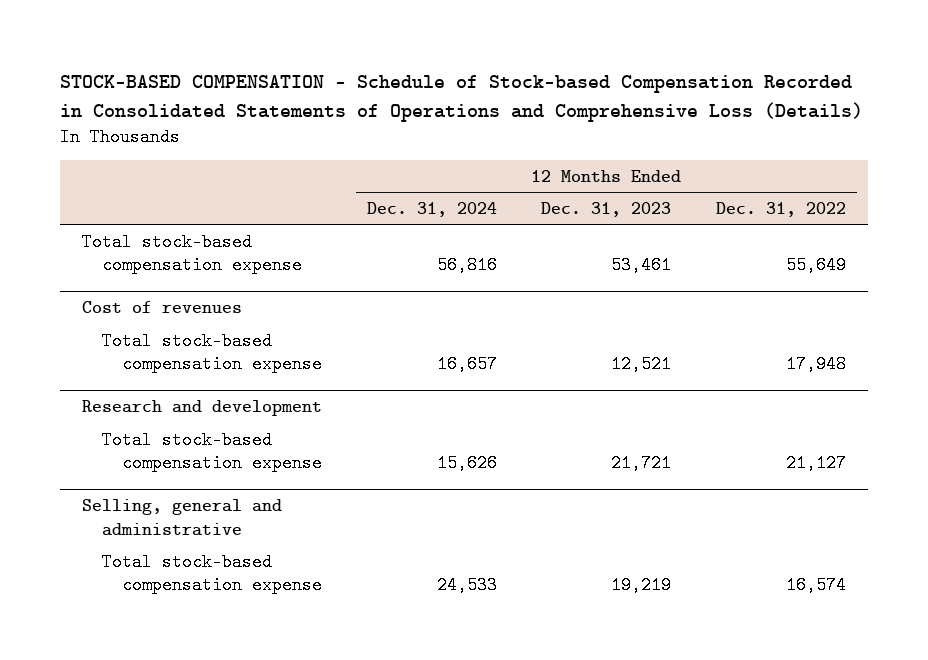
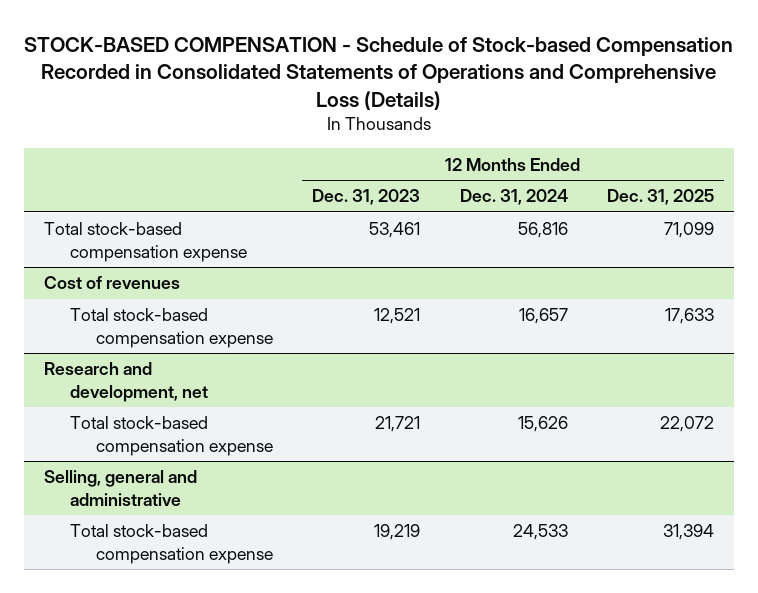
- | 12 Months Ended Dec. 31, 2024 | 12 Months Ended Dec. 31, 2023 | 12 Months Ended Dec. 31, 2022
+ | 12 Months Ended Dec. 31, 2023 | 12 Months Ended Dec. 31, 2024 | 12 Months Ended Dec. 31, 2025
- Research and development
+ Research and development, net

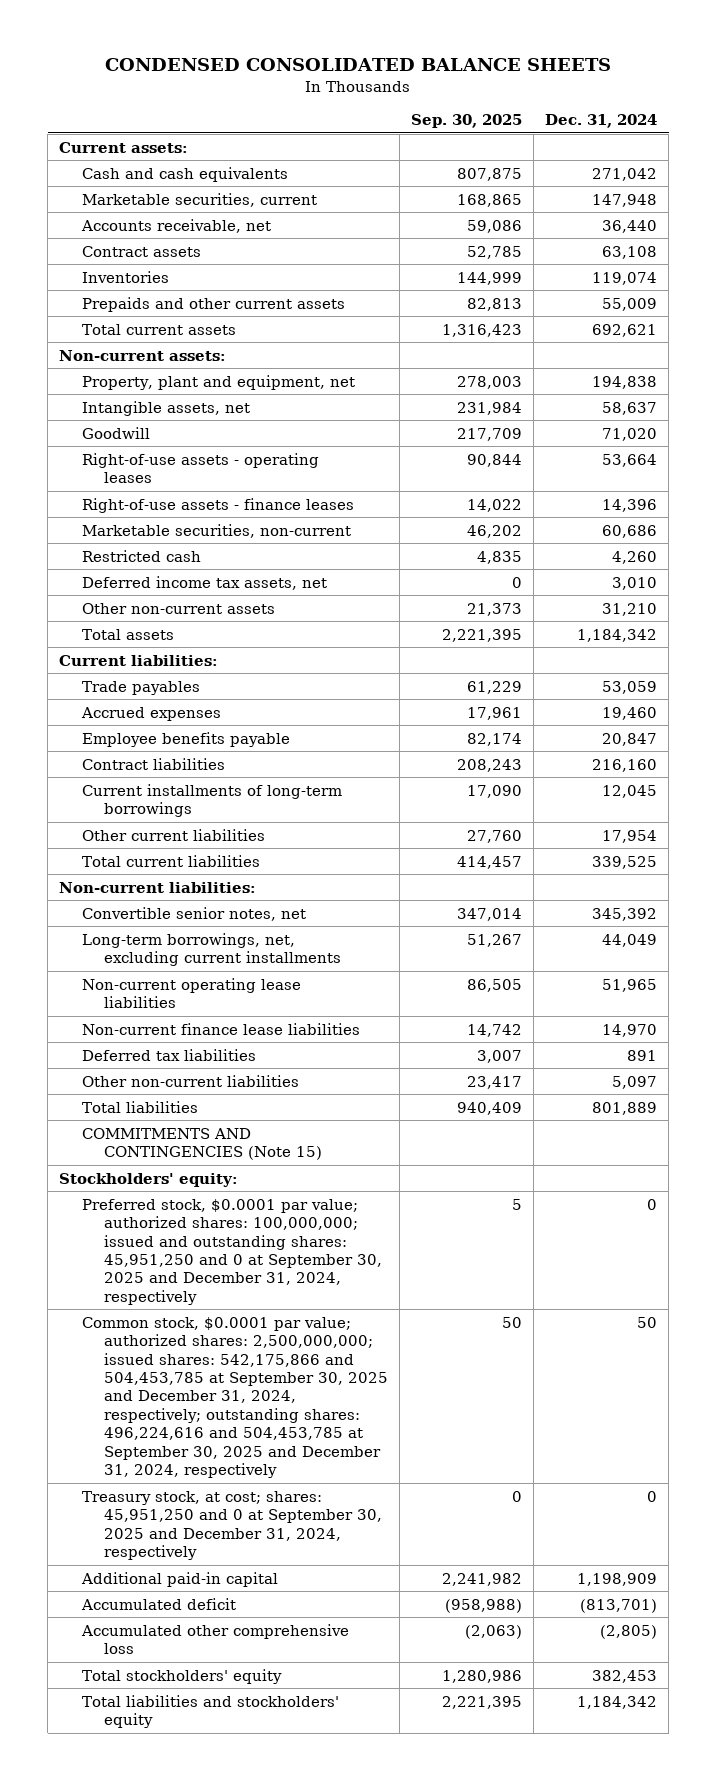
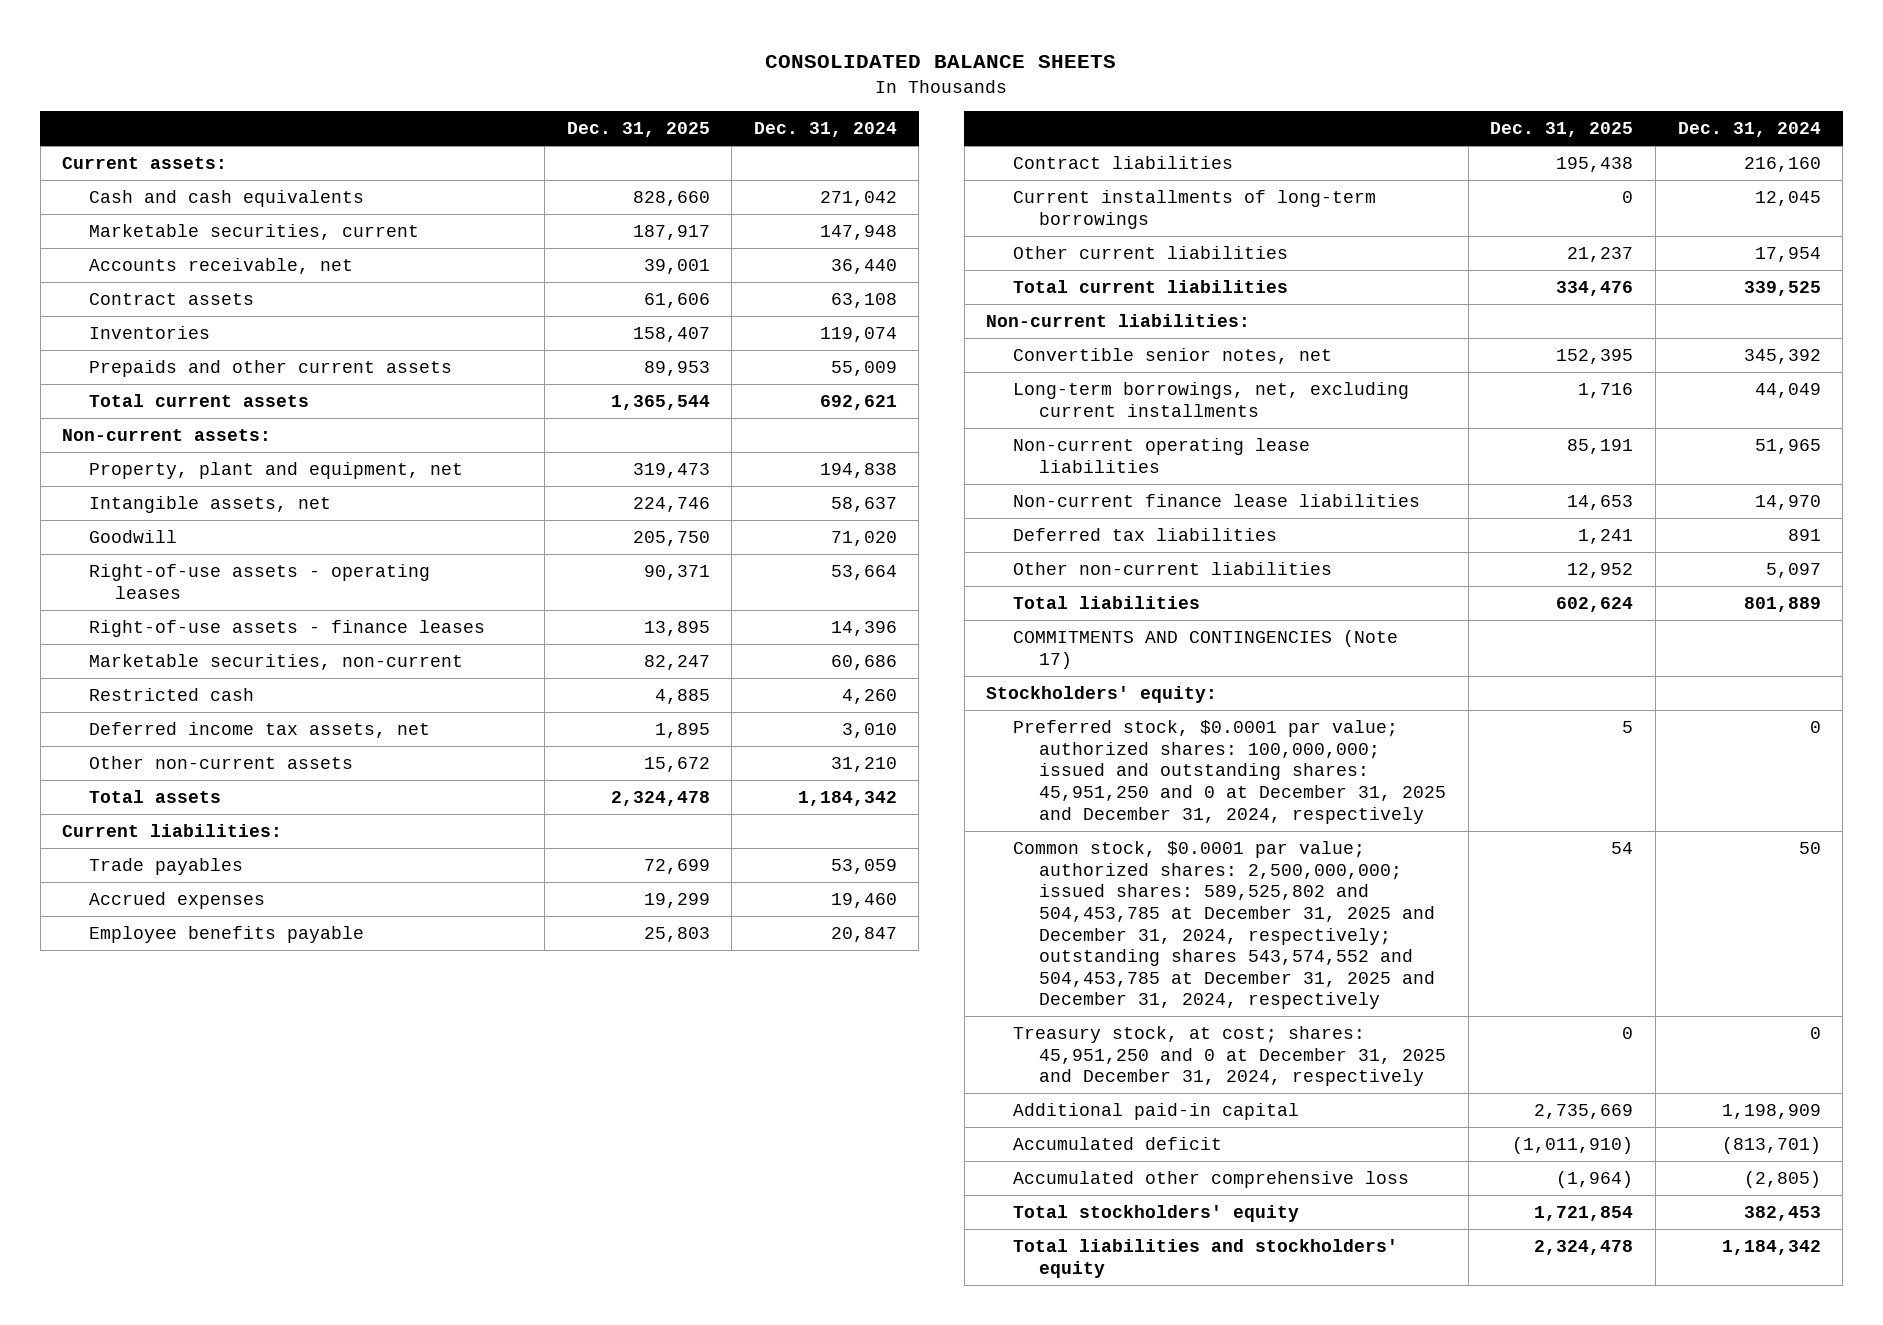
- CONDENSED CONSOLIDATED BALANCE SHEETS
+ CONSOLIDATED BALANCE SHEETS
- | Sep. 30, 2025 | Dec. 31, 2024
+ | Dec. 31, 2025 | Dec. 31, 2024
- COMMITMENTS AND CONTINGENCIES (Note 15)
+ COMMITMENTS AND CONTINGENCIES (Note 17)
- Preferred stock, $0.0001 par value; authorized shares: 100,000,000; issued and outstanding shares: 45,951,250 and 0 at September 30, 2025 and December 31, 2024, respectively | 5 | 0
- Common stock, $0.0001 par value; authorized shares: 2,500,000,000; issued shares: 542,175,866 and 504,453,785 at September 30, 2025 and December 31, 2024, respectively; outstanding shares: 496,224,616 and 504,453,785 at September 30, 2025 and December 31, 2024, respectively | 50 | 50
- Treasury stock, at cost; shares: 45,951,250 and 0 at September 30, 2025 and December 31, 2024, respectively | 0 | 0
+ Preferred stock, $0.0001 par value; authorized shares: 100,000,000; issued and outstanding shares: 45,951,250 and 0 at December 31, 2025 and December 31, 2024, respectively | 5 | 0
+ Common stock, $0.0001 par value; authorized shares: 2,500,000,000; issued shares: 589,525,802 and 504,453,785 at December 31, 2025 and December 31, 2024, respectively; outstanding shares 543,574,552 and 504,453,785 at December 31, 2025 and December 31, 2024, respectively | 54 | 50
+ Treasury stock, at cost; shares: 45,951,250 and 0 at December 31, 2025 and December 31, 2024, respectively | 0 | 0

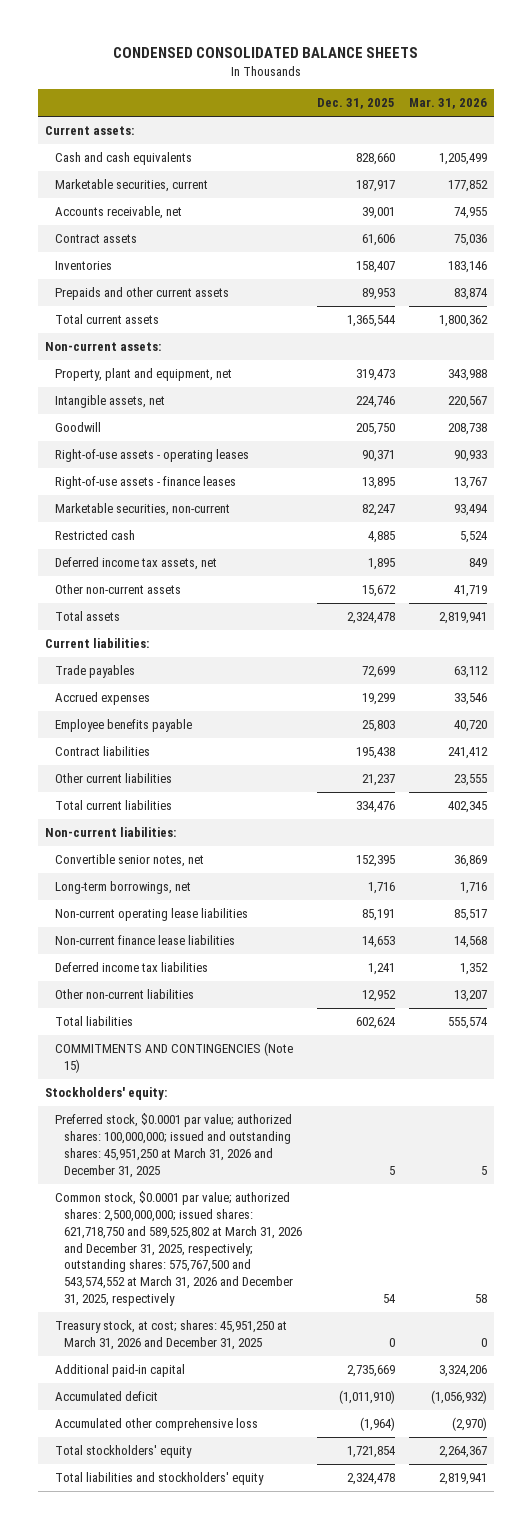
- CONSOLIDATED BALANCE SHEETS
+ CONDENSED CONSOLIDATED BALANCE SHEETS
- | Dec. 31, 2025 | Dec. 31, 2024
+ | Dec. 31, 2025 | Mar. 31, 2026
- Current installments of long-term borrowings | 0 | 12,045
- Long-term borrowings, net, excluding current installments | 1,716 | 44,049
+ Long-term borrowings, net | 1,716 | 1,716
- Deferred tax liabilities | 1,241 | 891
+ Deferred income tax liabilities | 1,241 | 1,352
- COMMITMENTS AND CONTINGENCIES (Note 17)
+ COMMITMENTS AND CONTINGENCIES (Note 15)
- Preferred stock, $0.0001 par value; authorized shares: 100,000,000; issued and outstanding shares: 45,951,250 and 0 at December 31, 2025 and December 31, 2024, respectively | 5 | 0
- Common stock, $0.0001 par value; authorized shares: 2,500,000,000; issued shares: 589,525,802 and 504,453,785 at December 31, 2025 and December 31, 2024, respectively; outstanding shares 543,574,552 and 504,453,785 at December 31, 2025 and December 31, 2024, respectively | 54 | 50
- Treasury stock, at cost; shares: 45,951,250 and 0 at December 31, 2025 and December 31, 2024, respectively | 0 | 0
+ Preferred stock, $0.0001 par value; authorized shares: 100,000,000; issued and outstanding shares: 45,951,250 at March 31, 2026 and December 31, 2025 | 5 | 5
+ Common stock, $0.0001 par value; authorized shares: 2,500,000,000; issued shares: 621,718,750 and 589,525,802 at March 31, 2026 and December 31, 2025, respectively; outstanding shares: 575,767,500 and 543,574,552 at March 31, 2026 and December 31, 2025, respectively | 54 | 58
+ Treasury stock, at cost; shares: 45,951,250 at March 31, 2026 and December 31, 2025 | 0 | 0

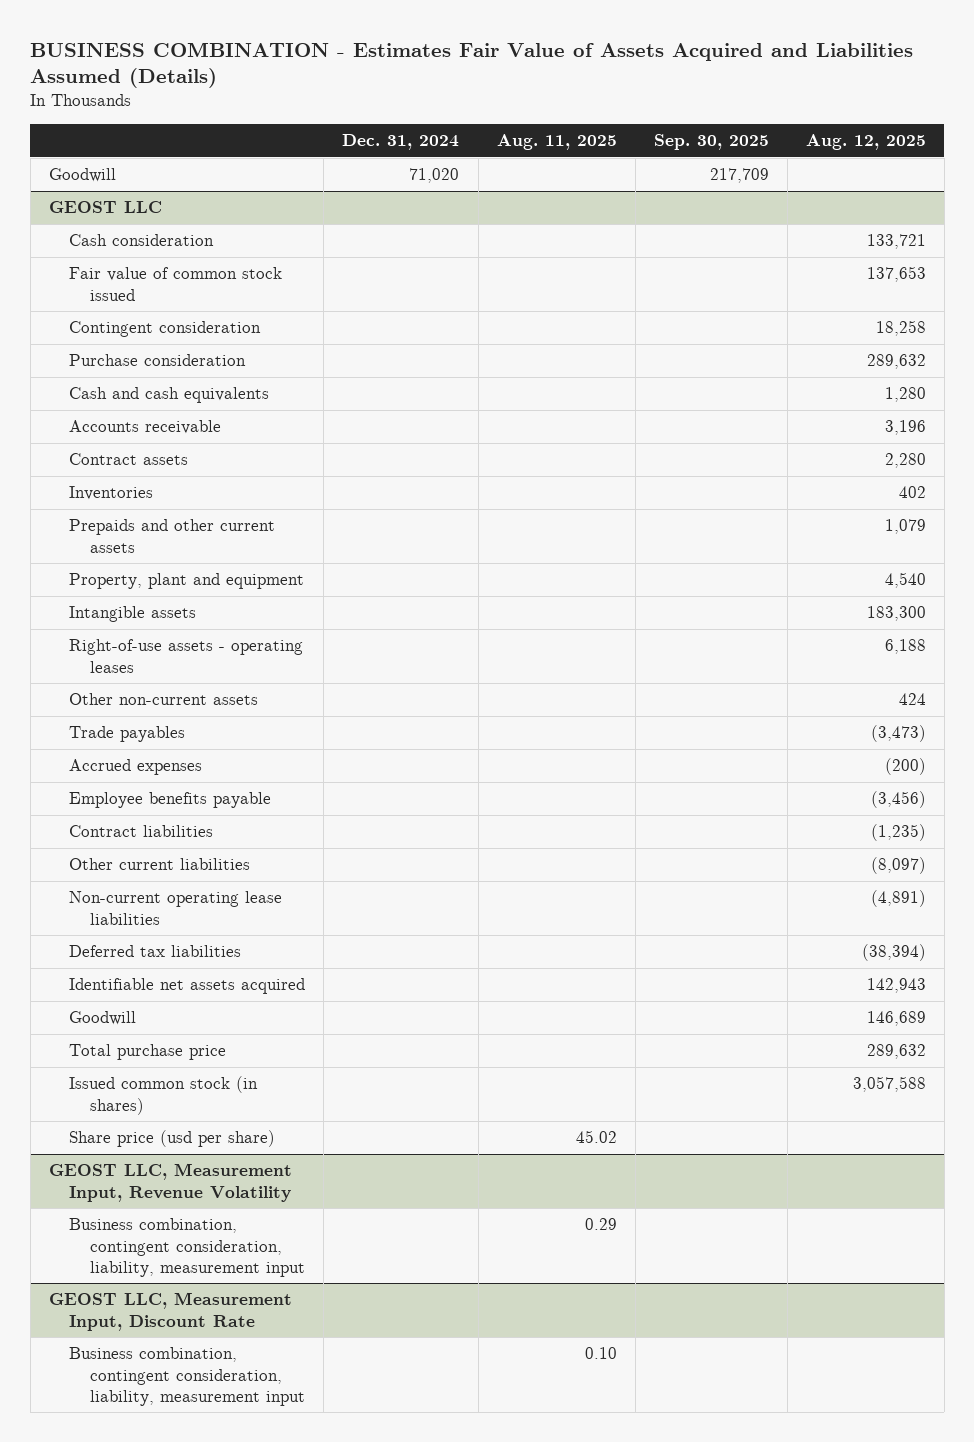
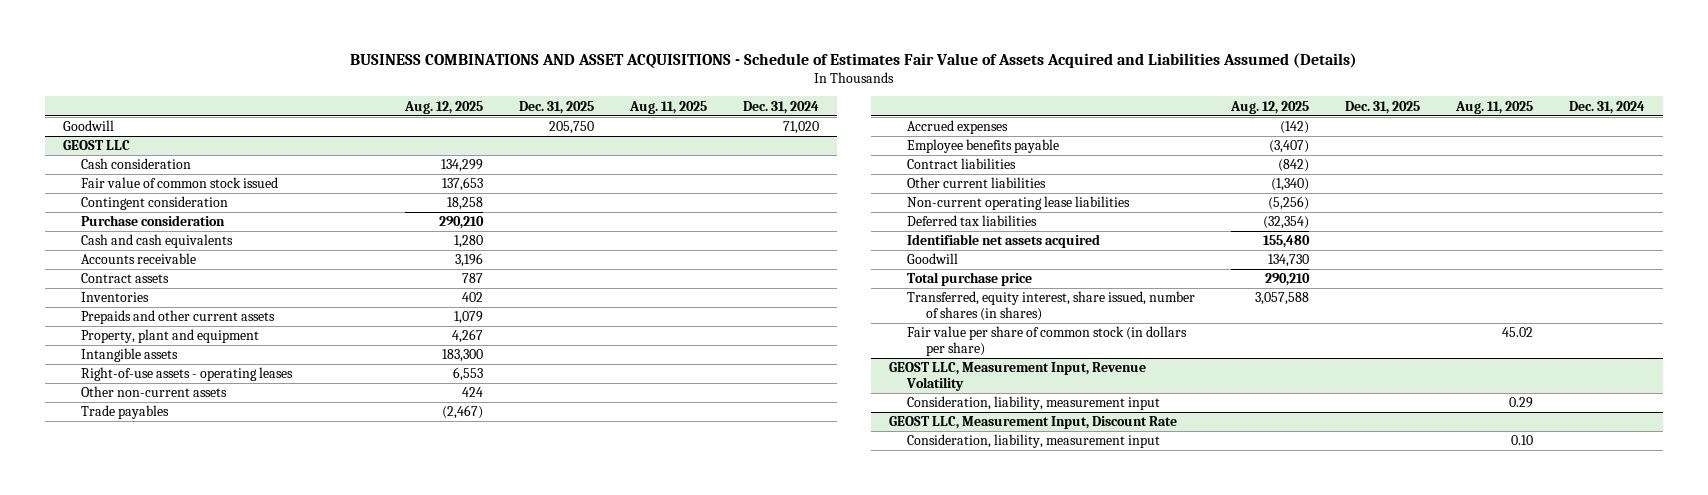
- BUSINESS COMBINATION - Estimates Fair Value of Assets Acquired and Liabilities Assumed (Details)
+ BUSINESS COMBINATIONS AND ASSET ACQUISITIONS - Schedule of Estimates Fair Value of Assets Acquired and Liabilities Assumed (Details)
- | Dec. 31, 2024 | Aug. 11, 2025 | Sep. 30, 2025 | Aug. 12, 2025
+ | Aug. 12, 2025 | Dec. 31, 2025 | Aug. 11, 2025 | Dec. 31, 2024
@ GEOST LLC
- Cash consideration | | | | 133,721
+ Cash consideration | 134,299 | | |
- Purchase consideration | | | | 289,632
+ Purchase consideration | 290,210 | | |
- Contract assets | | | | 2,280
+ Contract assets | 787 | | |
- Property, plant and equipment | | | | 4,540
+ Property, plant and equipment | 4,267 | | |
- Right-of-use assets - operating leases | | | | 6,188
+ Right-of-use assets - operating leases | 6,553 | | |
- Trade payables | | | | (3,473)
- Accrued expenses | | | | (200)
- Employee benefits payable | | | | (3,456)
- Contract liabilities | | | | (1,235)
- Other current liabilities | | | | (8,097)
- Non-current operating lease liabilities | | | | (4,891)
- Deferred tax liabilities | | | | (38,394)
- Identifiable net assets acquired | | | | 142,943
- Goodwill | | | | 146,689
- Total purchase price | | | | 289,632
- Issued common stock (in shares) | | | | 3,057,588
- Share price (usd per share) | | 45.02 | |
+ Trade payables | (2,467) | | |
+ Accrued expenses | (142) | | |
+ Employee benefits payable | (3,407) | | |
+ Contract liabilities | (842) | | |
+ Other current liabilities | (1,340) | | |
+ Non-current operating lease liabilities | (5,256) | | |
+ Deferred tax liabilities | (32,354) | | |
+ Identifiable net assets acquired | 155,480 | | |
+ Goodwill | 134,730 | | |
+ Total purchase price | 290,210 | | |
+ Transferred, equity interest, share issued, number of shares (in shares) | 3,057,588 | | |
+ Fair value per share of common stock (in dollars per share) | | | 45.02 |
@ GEOST LLC, Measurement Input, Revenue Volatility
- Business combination, contingent consideration, liability, measurement input | | 0.29 | |
+ Consideration, liability, measurement input | | | 0.29 |
@ GEOST LLC, Measurement Input, Discount Rate
- Business combination, contingent consideration, liability, measurement input | | 0.10 | |
+ Consideration, liability, measurement input | | | 0.10 |

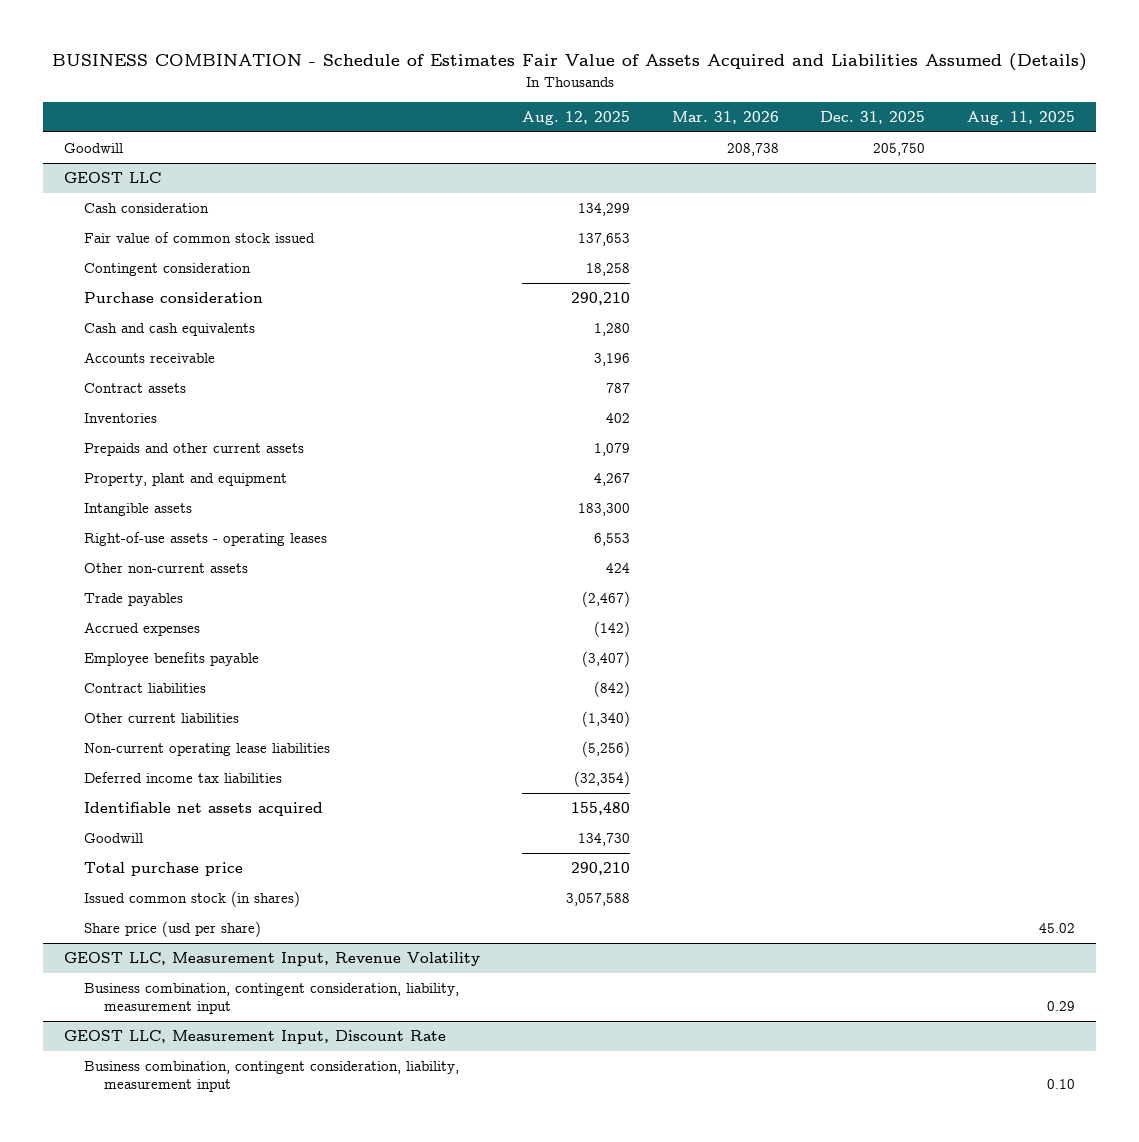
- BUSINESS COMBINATIONS AND ASSET ACQUISITIONS - Schedule of Estimates Fair Value of Assets Acquired and Liabilities Assumed (Details)
+ BUSINESS COMBINATION - Schedule of Estimates Fair Value of Assets Acquired and Liabilities Assumed (Details)
- | Aug. 12, 2025 | Dec. 31, 2025 | Aug. 11, 2025 | Dec. 31, 2024
+ | Aug. 12, 2025 | Mar. 31, 2026 | Dec. 31, 2025 | Aug. 11, 2025
@ GEOST LLC
- Deferred tax liabilities | (32,354) | | |
+ Deferred income tax liabilities | (32,354) | | |
- Transferred, equity interest, share issued, number of shares (in shares) | 3,057,588 | | |
- Fair value per share of common stock (in dollars per share) | | | 45.02 |
+ Issued common stock (in shares) | 3,057,588 | | |
+ Share price (usd per share) | | | | 45.02
@ GEOST LLC, Measurement Input, Revenue Volatility
- Consideration, liability, measurement input | | | 0.29 |
+ Business combination, contingent consideration, liability, measurement input | | | | 0.29
@ GEOST LLC, Measurement Input, Discount Rate
- Consideration, liability, measurement input | | | 0.10 |
+ Business combination, contingent consideration, liability, measurement input | | | | 0.10

